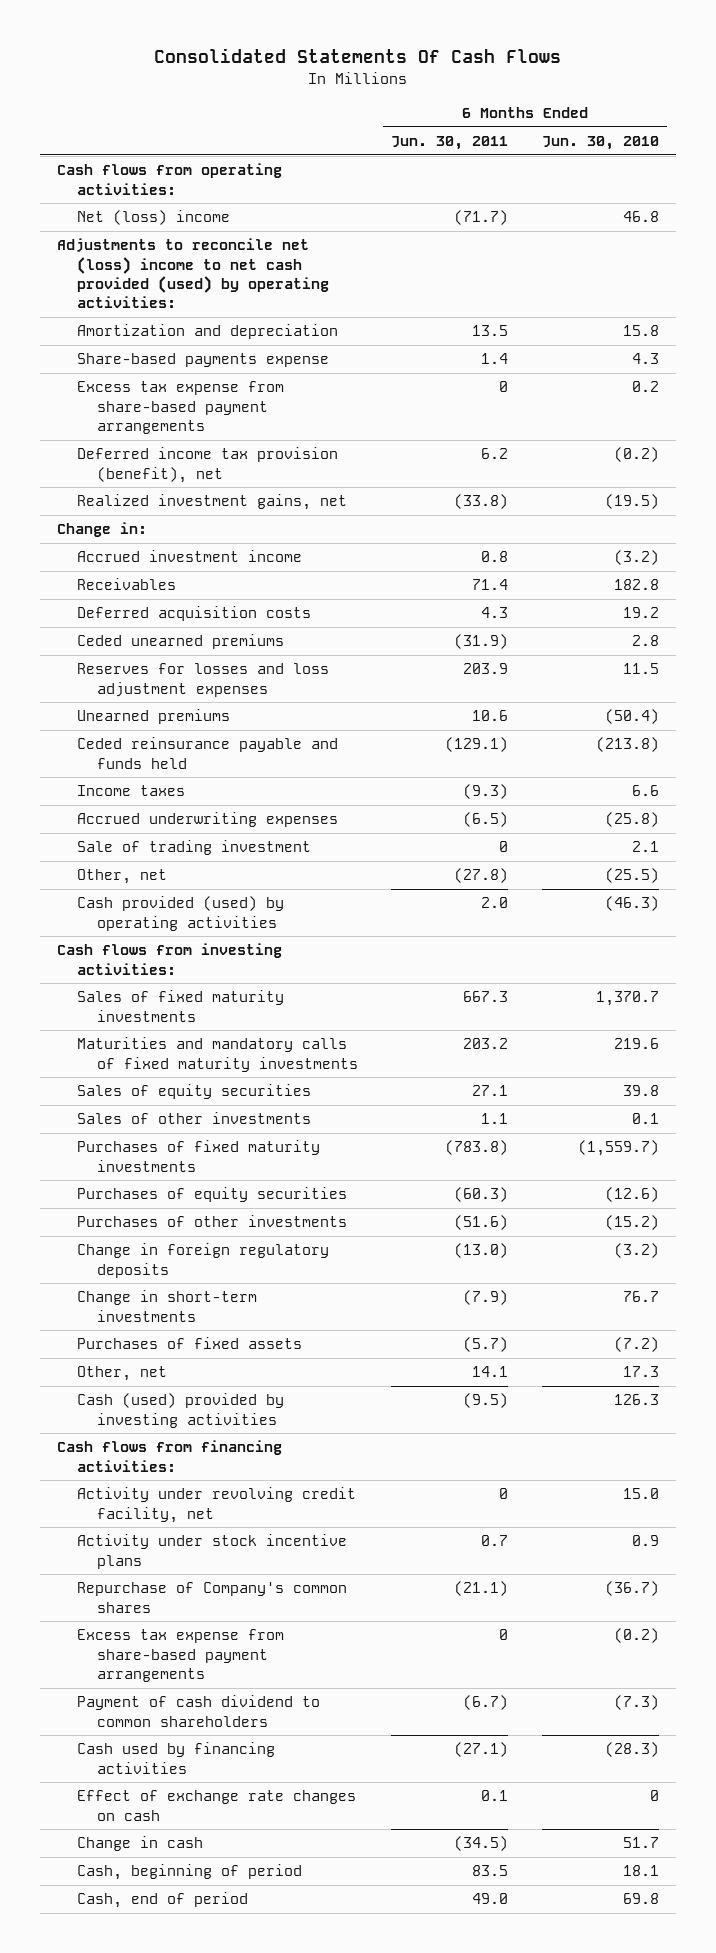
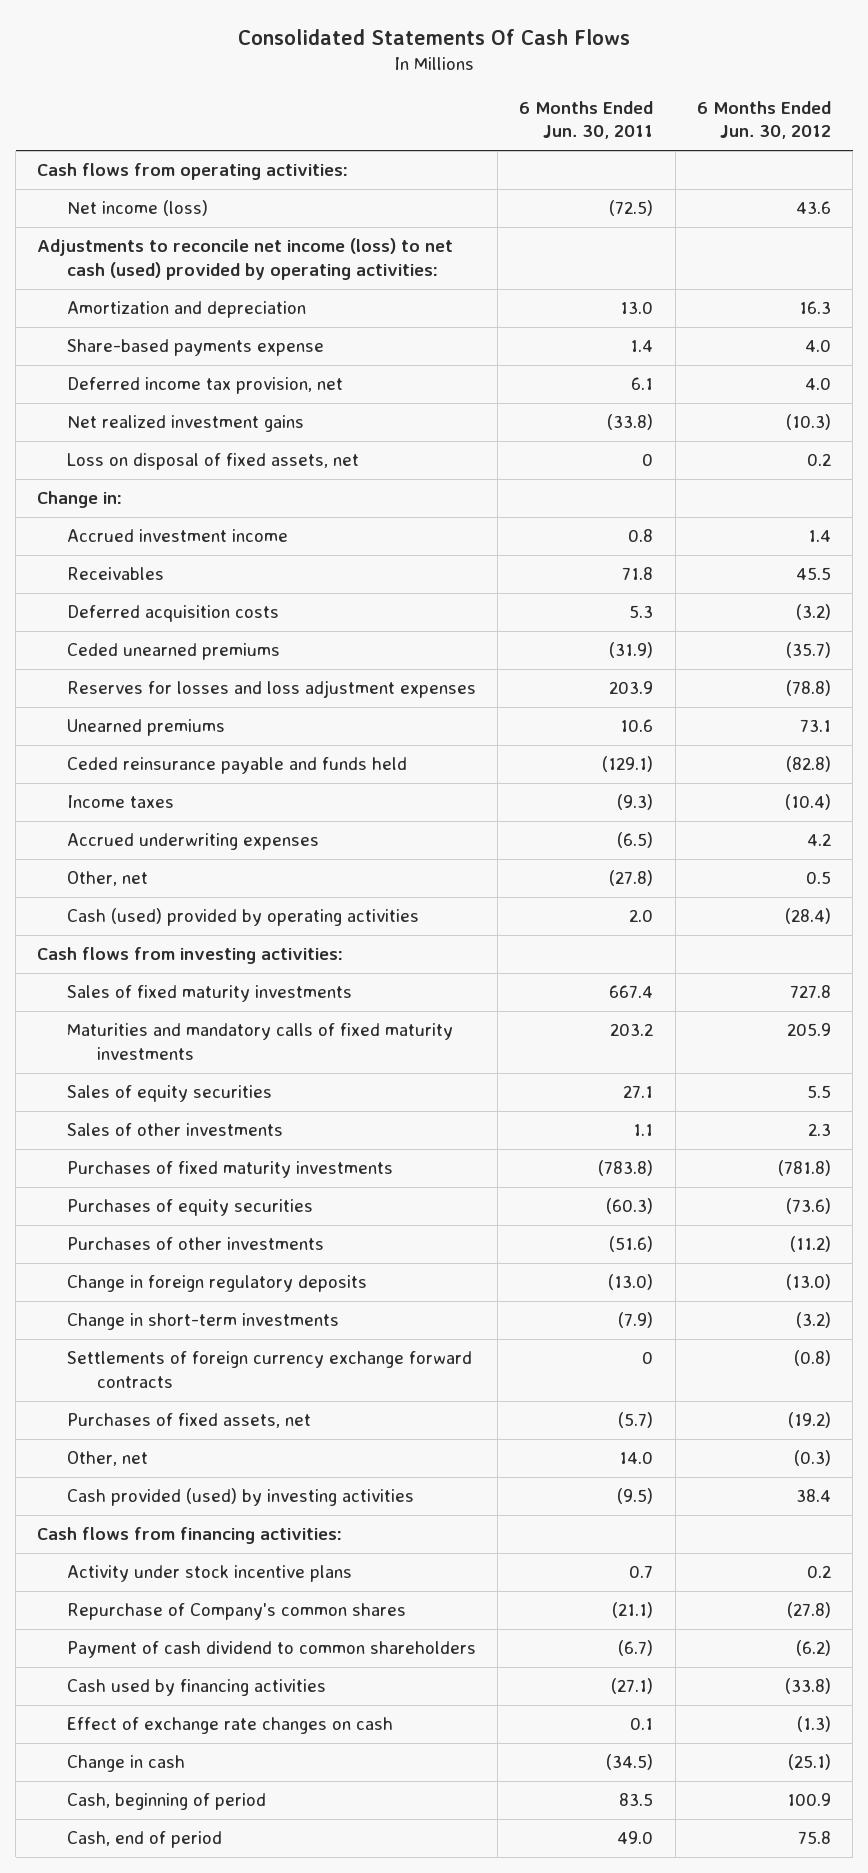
- | 6 Months Ended Jun. 30, 2011 | 6 Months Ended Jun. 30, 2010
+ | 6 Months Ended Jun. 30, 2011 | 6 Months Ended Jun. 30, 2012
- Net (loss) income | (71.7) | 46.8
- Adjustments to reconcile net (loss) income to net cash provided (used) by operating activities:
- Amortization and depreciation | 13.5 | 15.8
+ Net income (loss) | (72.5) | 43.6
+ Adjustments to reconcile net income (loss) to net cash (used) provided by operating activities:
+ Amortization and depreciation | 13.0 | 16.3
- Excess tax expense from share-based payment arrangements | 0 | 0.2
- Deferred income tax provision (benefit), net | 6.2 | (0.2)
- Realized investment gains, net | (33.8) | (19.5)
+ Deferred income tax provision, net | 6.1 | 4.0
+ Net realized investment gains | (33.8) | (10.3)
+ Loss on disposal of fixed assets, net | 0 | 0.2
- Receivables | 71.4 | 182.8
- Deferred acquisition costs | 4.3 | 19.2
+ Receivables | 71.8 | 45.5
+ Deferred acquisition costs | 5.3 | (3.2)
- Sale of trading investment | 0 | 2.1
- Cash provided (used) by operating activities | 2.0 | (46.3)
+ Cash (used) provided by operating activities | 2.0 | (28.4)
- Sales of fixed maturity investments | 667.3 | 1,370.7
+ Sales of fixed maturity investments | 667.4 | 727.8
- Purchases of fixed assets | (5.7) | (7.2)
- Other, net | 14.1 | 17.3
- Cash (used) provided by investing activities | (9.5) | 126.3
+ Settlements of foreign currency exchange forward contracts | 0 | (0.8)
+ Purchases of fixed assets, net | (5.7) | (19.2)
+ Other, net | 14.0 | (0.3)
+ Cash provided (used) by investing activities | (9.5) | 38.4
- Activity under revolving credit facility, net | 0 | 15.0
- Excess tax expense from share-based payment arrangements | 0 | (0.2)

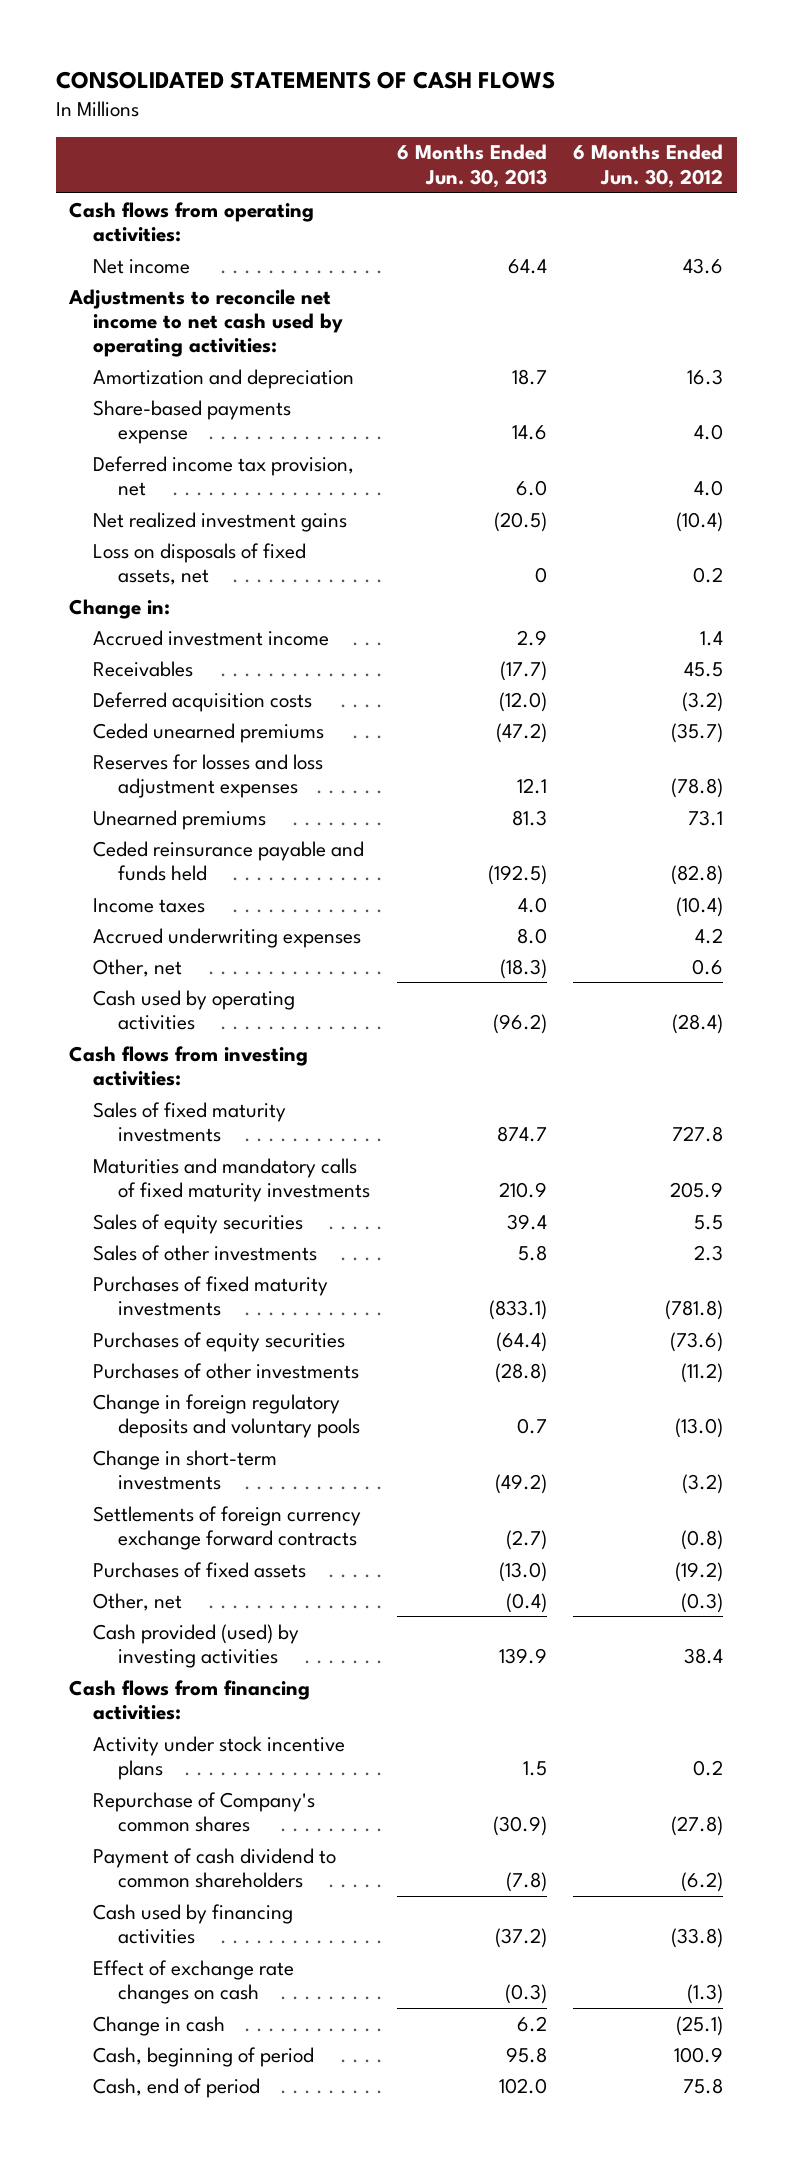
- Consolidated Statements Of Cash Flows
+ CONSOLIDATED STATEMENTS OF CASH FLOWS
- | 6 Months Ended Jun. 30, 2011 | 6 Months Ended Jun. 30, 2012
+ | 6 Months Ended Jun. 30, 2013 | 6 Months Ended Jun. 30, 2012
- Net income (loss) | (72.5) | 43.6
- Adjustments to reconcile net income (loss) to net cash (used) provided by operating activities:
+ Net income | 64.4 | 43.6
+ Adjustments to reconcile net income to net cash used by operating activities:
- Net realized investment gains | (33.8) | (10.3)
- Loss on disposal of fixed assets, net | 0 | 0.2
+ Net realized investment gains | (20.5) | (10.4)
+ Loss on disposals of fixed assets, net | 0 | 0.2
- Other, net | (27.8) | 0.5
- Cash (used) provided by operating activities | 2.0 | (28.4)
+ Other, net | (18.3) | 0.6
+ Cash used by operating activities | (96.2) | (28.4)
- Change in foreign regulatory deposits | (13.0) | (13.0)
+ Change in foreign regulatory deposits and voluntary pools | 0.7 | (13.0)
- Purchases of fixed assets, net | (5.7) | (19.2)
+ Purchases of fixed assets | (13.0) | (19.2)

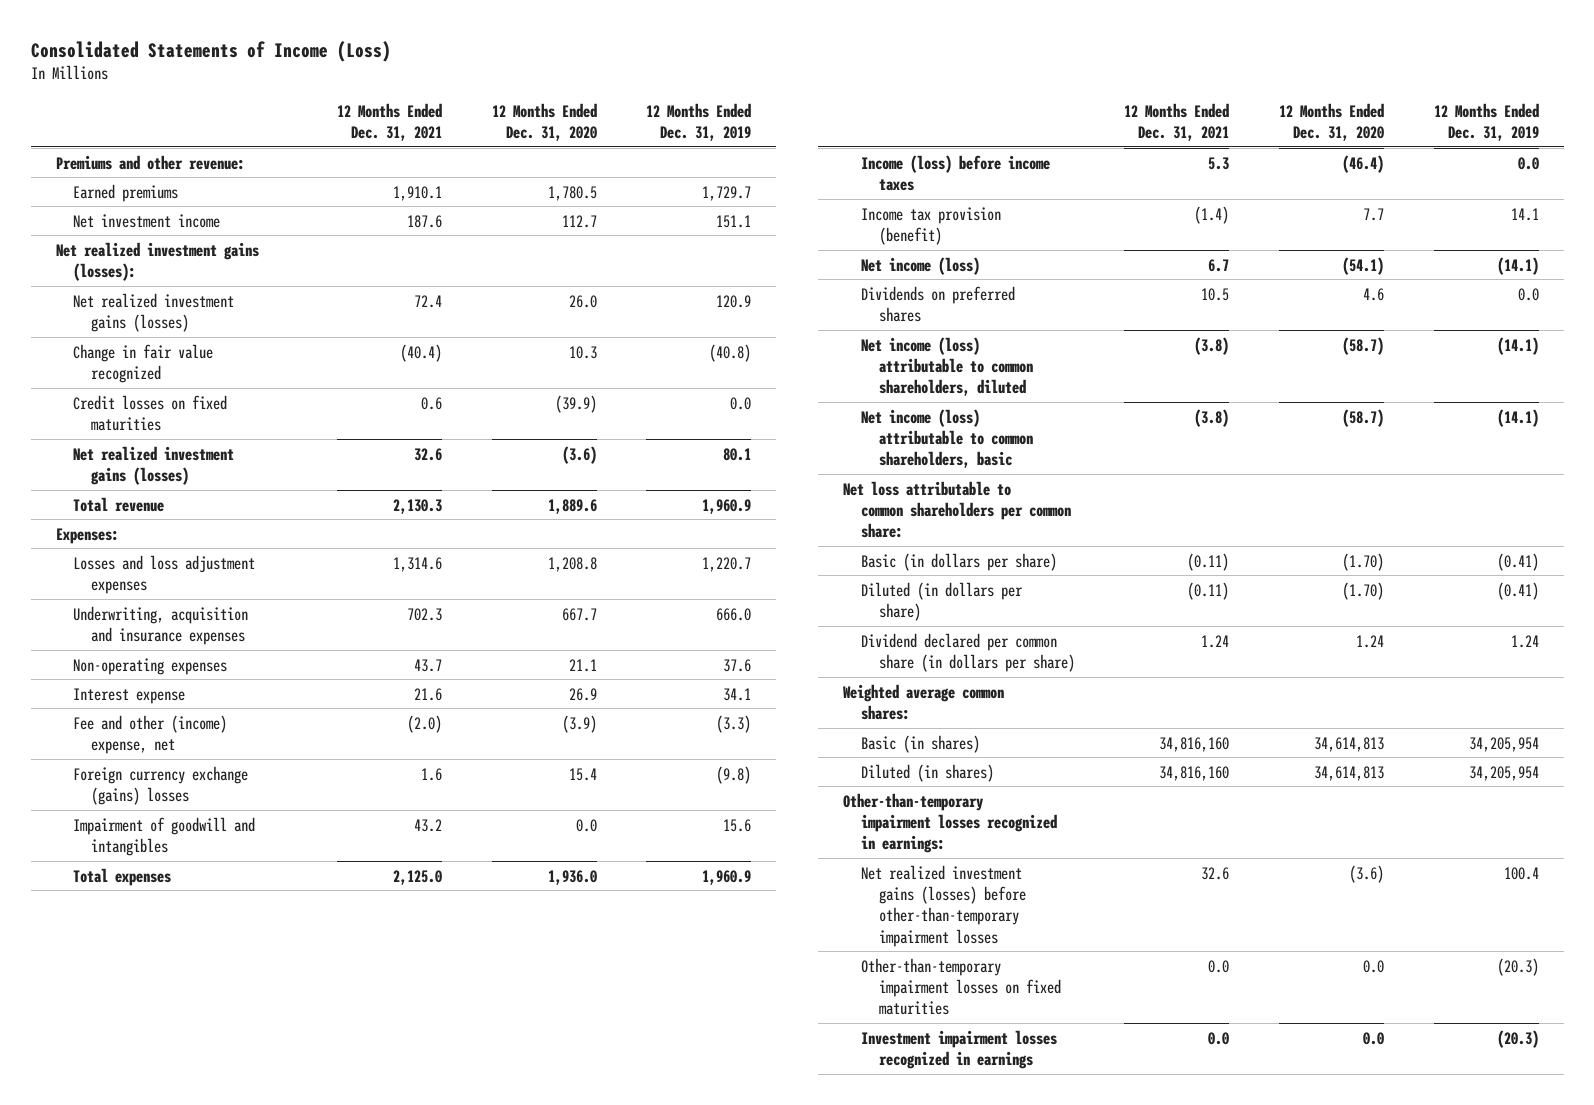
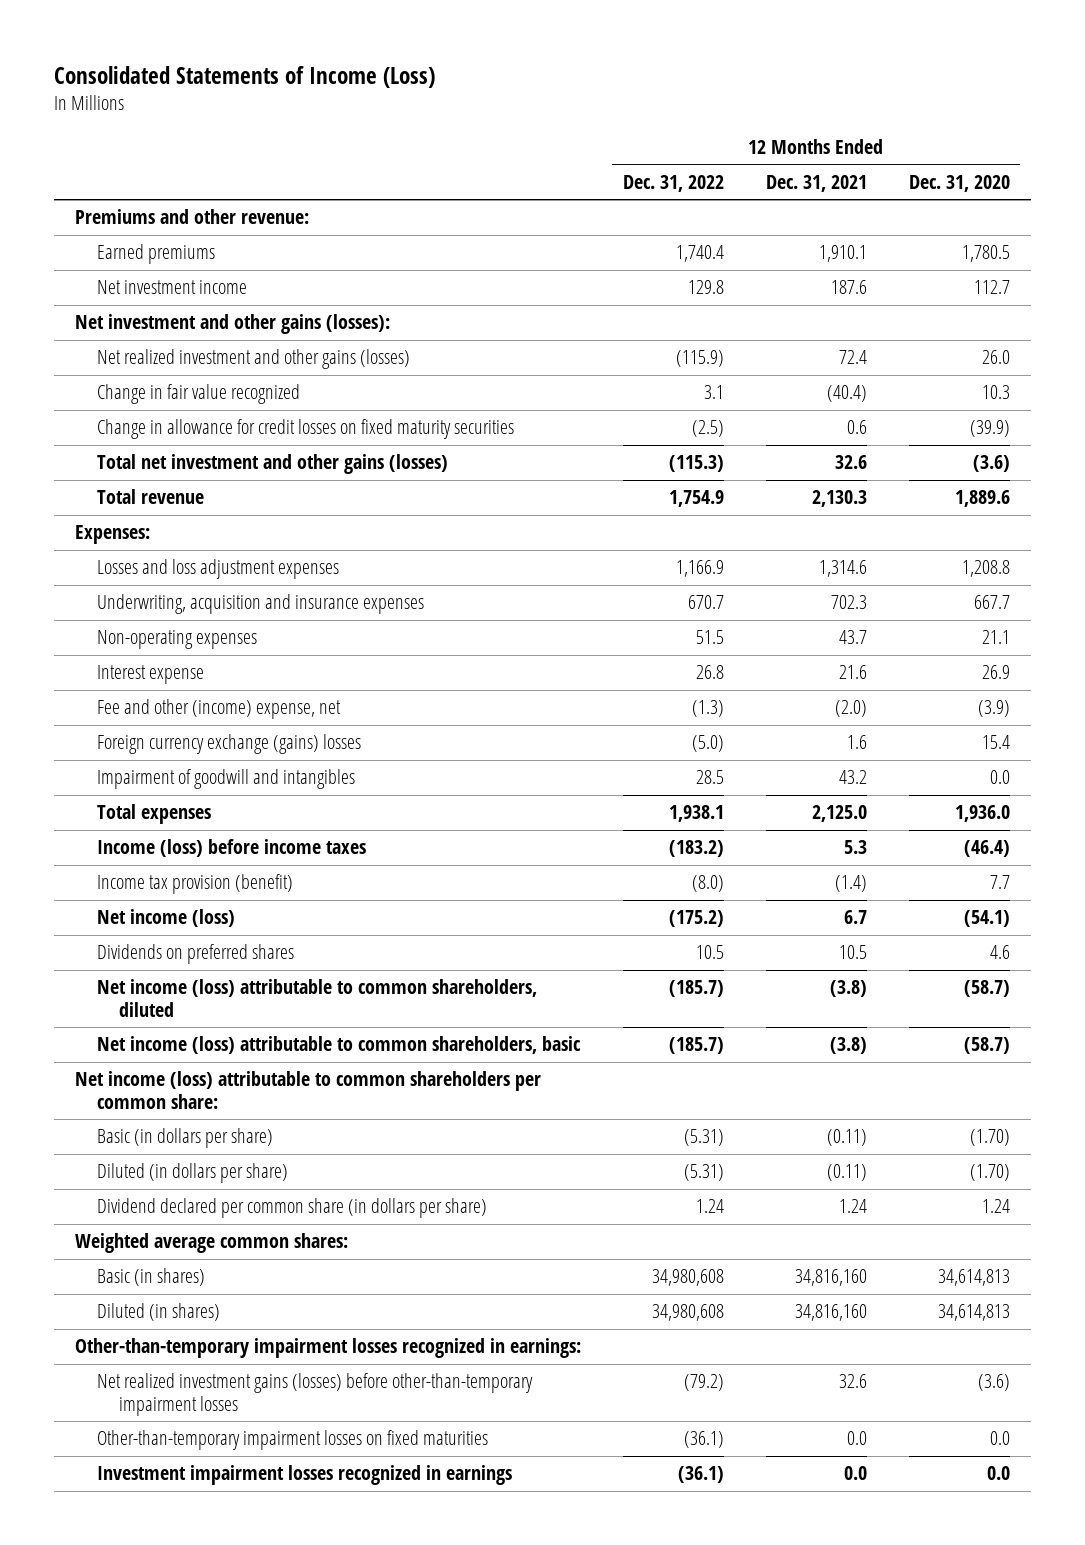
- | 12 Months Ended Dec. 31, 2021 | 12 Months Ended Dec. 31, 2020 | 12 Months Ended Dec. 31, 2019
+ | 12 Months Ended Dec. 31, 2022 | 12 Months Ended Dec. 31, 2021 | 12 Months Ended Dec. 31, 2020
- Net realized investment gains (losses):
- Net realized investment gains (losses) | 72.4 | 26.0 | 120.9
+ Net investment and other gains (losses):
+ Net realized investment and other gains (losses) | (115.9) | 72.4 | 26.0
- Credit losses on fixed maturities | 0.6 | (39.9) | 0.0
- Net realized investment gains (losses) | 32.6 | (3.6) | 80.1
+ Change in allowance for credit losses on fixed maturity securities | (2.5) | 0.6 | (39.9)
+ Total net investment and other gains (losses) | (115.3) | 32.6 | (3.6)
- Net loss attributable to common shareholders per common share:
+ Net income (loss) attributable to common shareholders per common share:

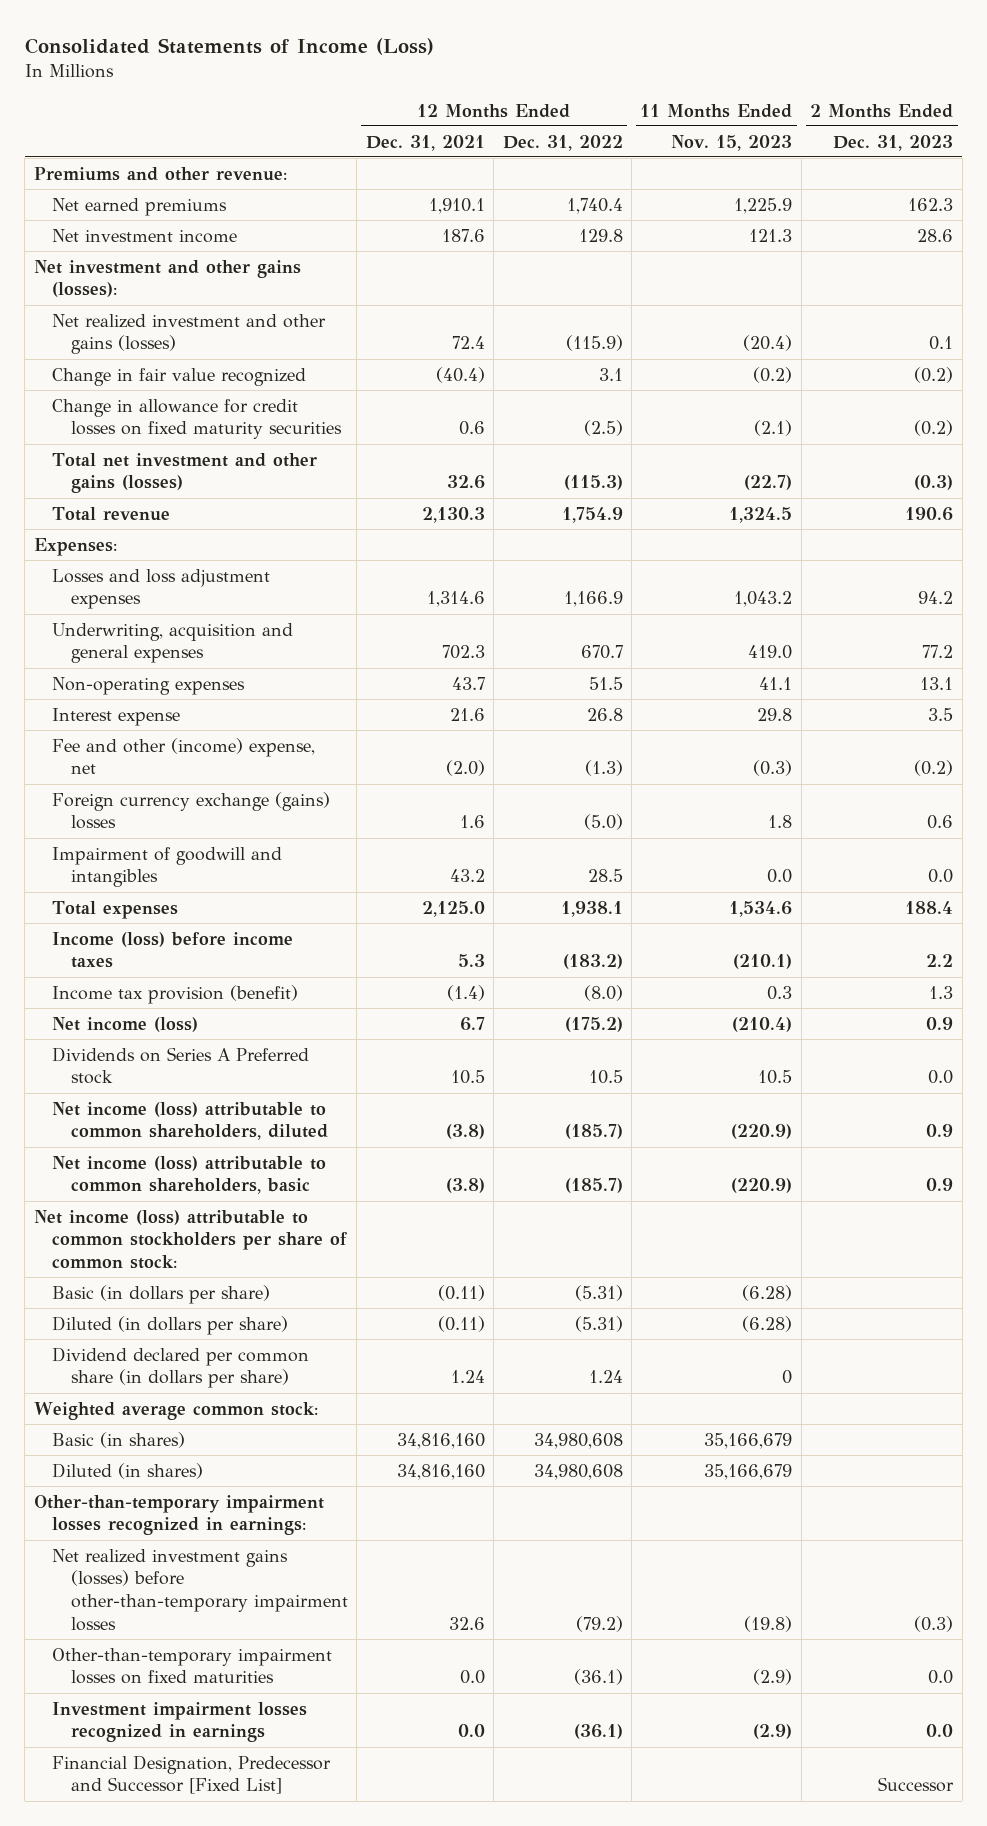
- | 12 Months Ended Dec. 31, 2022 | 12 Months Ended Dec. 31, 2021 | 12 Months Ended Dec. 31, 2020
+ | 12 Months Ended Dec. 31, 2021 | 12 Months Ended Dec. 31, 2022 | 11 Months Ended Nov. 15, 2023 | 2 Months Ended Dec. 31, 2023
- Earned premiums | 1,740.4 | 1,910.1 | 1,780.5
+ Net earned premiums | 1,910.1 | 1,740.4 | 1,225.9 | 162.3
- Underwriting, acquisition and insurance expenses | 670.7 | 702.3 | 667.7
+ Underwriting, acquisition and general expenses | 702.3 | 670.7 | 419.0 | 77.2
- Dividends on preferred shares | 10.5 | 10.5 | 4.6
+ Dividends on Series A Preferred stock | 10.5 | 10.5 | 10.5 | 0.0
- Net income (loss) attributable to common shareholders per common share:
+ Net income (loss) attributable to common stockholders per share of common stock:
- Weighted average common shares:
+ Weighted average common stock:
+ Financial Designation, Predecessor and Successor [Fixed List] | | | | Successor

